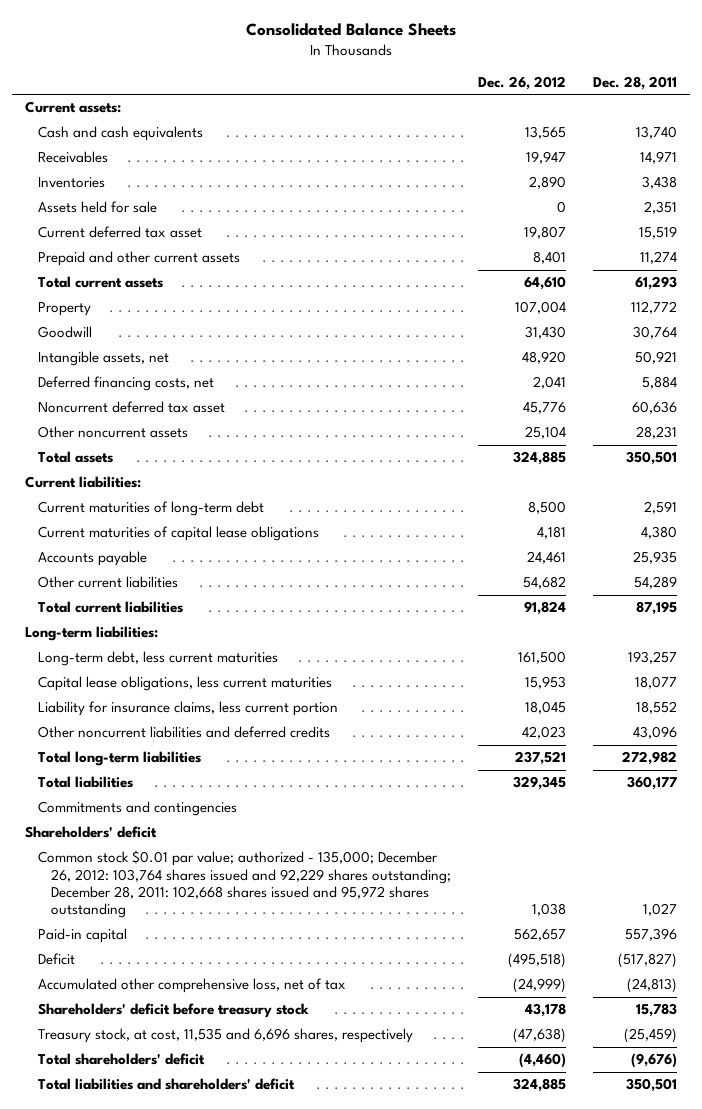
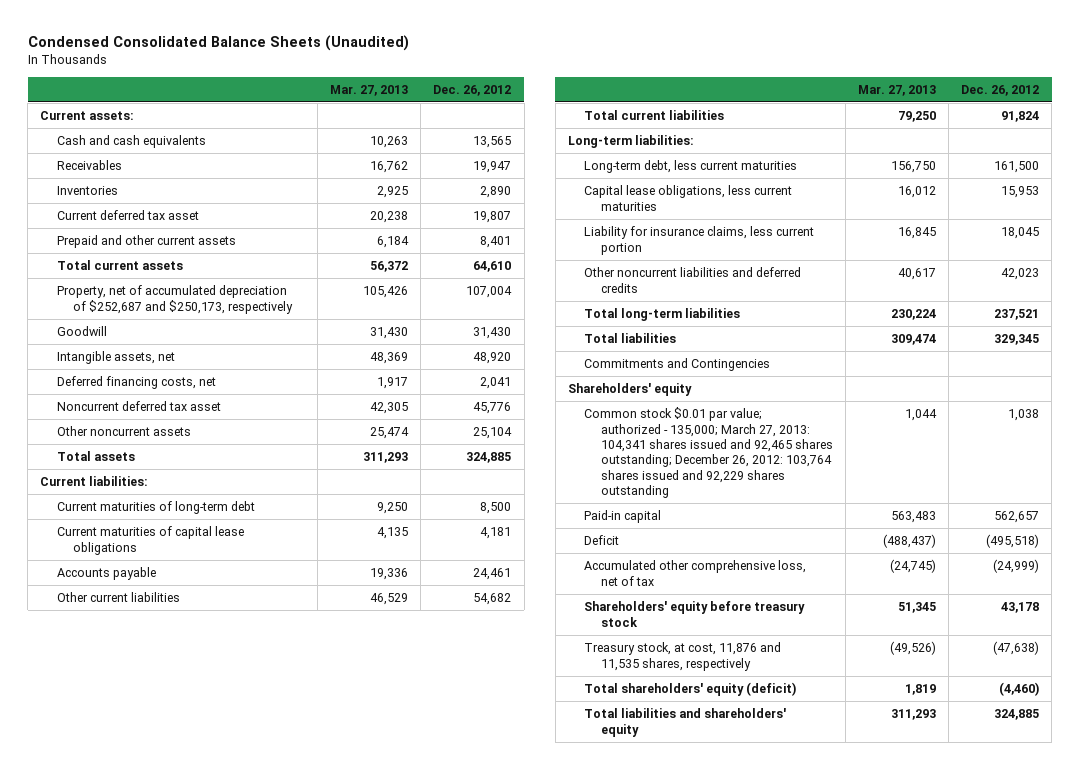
- Consolidated Balance Sheets
+ Condensed Consolidated Balance Sheets (Unaudited)
- | Dec. 26, 2012 | Dec. 28, 2011
+ | Mar. 27, 2013 | Dec. 26, 2012
- Assets held for sale | 0 | 2,351
- Property | 107,004 | 112,772
+ Property, net of accumulated depreciation of $252,687 and $250,173, respectively | 105,426 | 107,004
- Commitments and contingencies
- Shareholders' deficit
- Common stock $0.01 par value; authorized - 135,000; December 26, 2012: 103,764 shares issued and 92,229 shares outstanding; December 28, 2011: 102,668 shares issued and 95,972 shares outstanding | 1,038 | 1,027
+ Commitments and Contingencies
+ Shareholders' equity
+ Common stock $0.01 par value; authorized - 135,000; March 27, 2013: 104,341 shares issued and 92,465 shares outstanding; December 26, 2012: 103,764 shares issued and 92,229 shares outstanding | 1,044 | 1,038
- Shareholders' deficit before treasury stock | 43,178 | 15,783
- Treasury stock, at cost, 11,535 and 6,696 shares, respectively | (47,638) | (25,459)
- Total shareholders' deficit | (4,460) | (9,676)
- Total liabilities and shareholders' deficit | 324,885 | 350,501
+ Shareholders' equity before treasury stock | 51,345 | 43,178
+ Treasury stock, at cost, 11,876 and 11,535 shares, respectively | (49,526) | (47,638)
+ Total shareholders' equity (deficit) | 1,819 | (4,460)
+ Total liabilities and shareholders' equity | 311,293 | 324,885

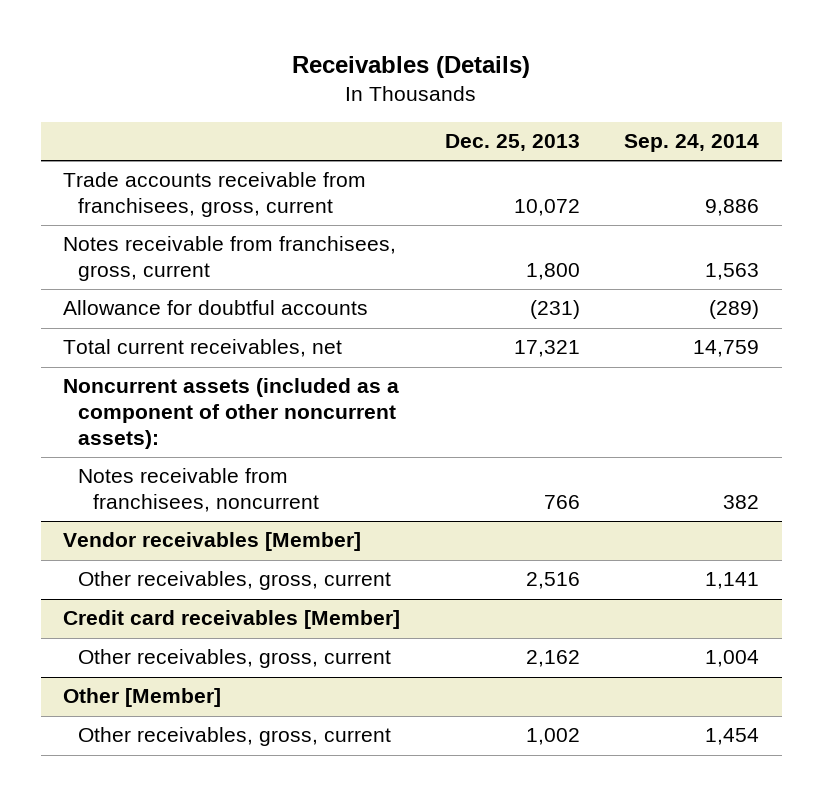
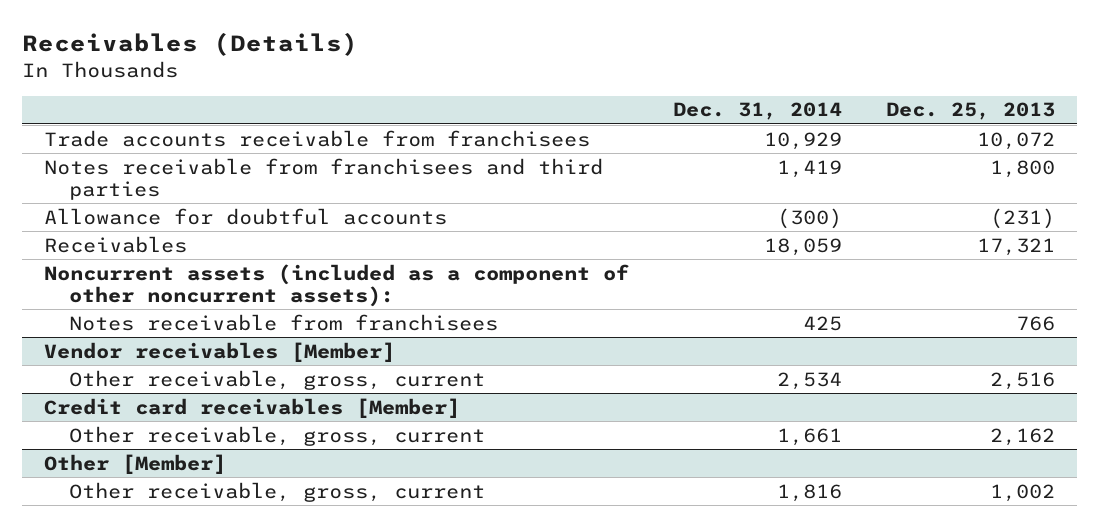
- | Dec. 25, 2013 | Sep. 24, 2014
+ | Dec. 31, 2014 | Dec. 25, 2013
- Trade accounts receivable from franchisees, gross, current | 10,072 | 9,886
- Notes receivable from franchisees, gross, current | 1,800 | 1,563
+ Trade accounts receivable from franchisees | 10,929 | 10,072
+ Notes receivable from franchisees and third parties | 1,419 | 1,800
- Total current receivables, net | 17,321 | 14,759
+ Receivables | 18,059 | 17,321
- Notes receivable from franchisees, noncurrent | 766 | 382
+ Notes receivable from franchisees | 425 | 766
@ Vendor receivables [Member]
- Other receivables, gross, current | 2,516 | 1,141
+ Other receivable, gross, current | 2,534 | 2,516
@ Credit card receivables [Member]
- Other receivables, gross, current | 2,162 | 1,004
+ Other receivable, gross, current | 1,661 | 2,162
@ Other [Member]
- Other receivables, gross, current | 1,002 | 1,454
+ Other receivable, gross, current | 1,816 | 1,002

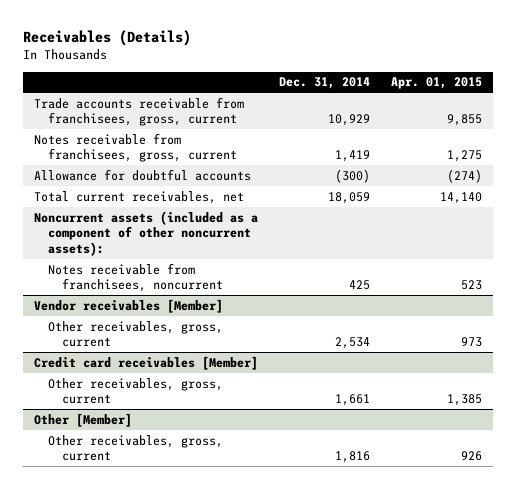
- | Dec. 31, 2014 | Dec. 25, 2013
+ | Dec. 31, 2014 | Apr. 01, 2015
- Trade accounts receivable from franchisees | 10,929 | 10,072
- Notes receivable from franchisees and third parties | 1,419 | 1,800
+ Trade accounts receivable from franchisees, gross, current | 10,929 | 9,855
+ Notes receivable from franchisees, gross, current | 1,419 | 1,275
- Receivables | 18,059 | 17,321
+ Total current receivables, net | 18,059 | 14,140
- Notes receivable from franchisees | 425 | 766
+ Notes receivable from franchisees, noncurrent | 425 | 523
@ Vendor receivables [Member]
- Other receivable, gross, current | 2,534 | 2,516
+ Other receivables, gross, current | 2,534 | 973
@ Credit card receivables [Member]
- Other receivable, gross, current | 1,661 | 2,162
+ Other receivables, gross, current | 1,661 | 1,385
@ Other [Member]
- Other receivable, gross, current | 1,816 | 1,002
+ Other receivables, gross, current | 1,816 | 926

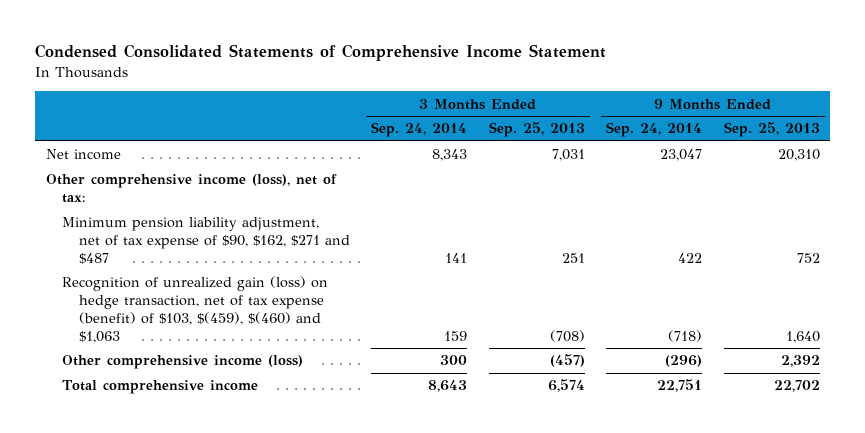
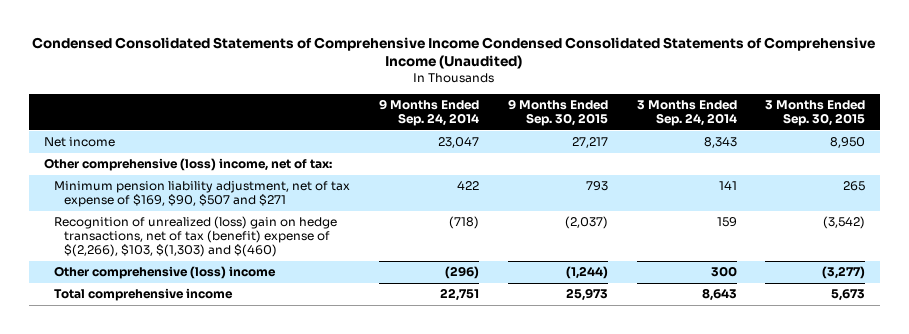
- Condensed Consolidated Statements of Comprehensive Income Statement
+ Condensed Consolidated Statements of Comprehensive Income Condensed Consolidated Statements of Comprehensive Income (Unaudited)
- | 3 Months Ended Sep. 24, 2014 | 3 Months Ended Sep. 25, 2013 | 9 Months Ended Sep. 24, 2014 | 9 Months Ended Sep. 25, 2013
+ | 9 Months Ended Sep. 24, 2014 | 9 Months Ended Sep. 30, 2015 | 3 Months Ended Sep. 24, 2014 | 3 Months Ended Sep. 30, 2015
- Other comprehensive income (loss), net of tax:
- Minimum pension liability adjustment, net of tax expense of $90, $162, $271 and $487 | 141 | 251 | 422 | 752
- Recognition of unrealized gain (loss) on hedge transaction, net of tax expense (benefit) of $103, $(459), $(460) and $1,063 | 159 | (708) | (718) | 1,640
- Other comprehensive income (loss) | 300 | (457) | (296) | 2,392
+ Other comprehensive (loss) income, net of tax:
+ Minimum pension liability adjustment, net of tax expense of $169, $90, $507 and $271 | 422 | 793 | 141 | 265
+ Recognition of unrealized (loss) gain on hedge transactions, net of tax (benefit) expense of $(2,266), $103, $(1,303) and $(460) | (718) | (2,037) | 159 | (3,542)
+ Other comprehensive (loss) income | (296) | (1,244) | 300 | (3,277)

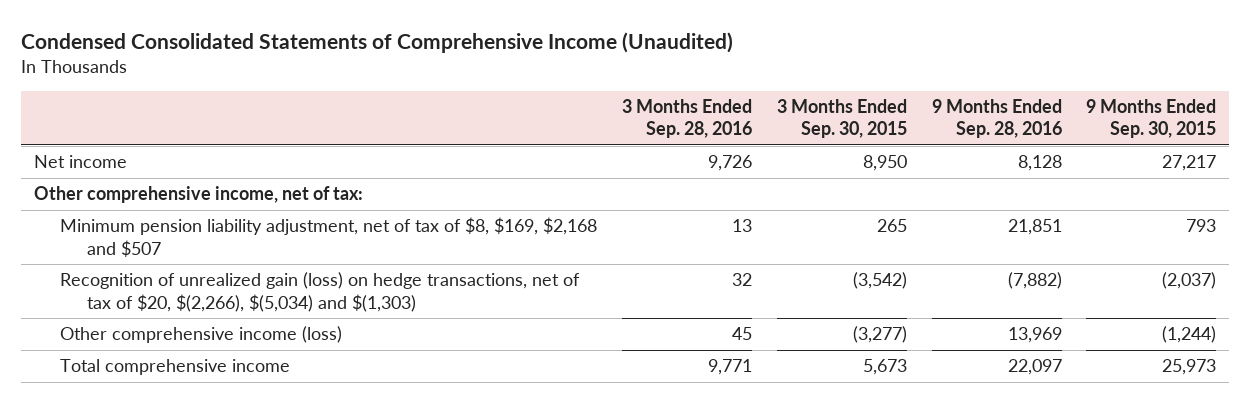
- Condensed Consolidated Statements of Comprehensive Income Condensed Consolidated Statements of Comprehensive Income (Unaudited)
+ Condensed Consolidated Statements of Comprehensive Income (Unaudited)
- | 9 Months Ended Sep. 24, 2014 | 9 Months Ended Sep. 30, 2015 | 3 Months Ended Sep. 24, 2014 | 3 Months Ended Sep. 30, 2015
+ | 3 Months Ended Sep. 28, 2016 | 3 Months Ended Sep. 30, 2015 | 9 Months Ended Sep. 28, 2016 | 9 Months Ended Sep. 30, 2015
- Other comprehensive (loss) income, net of tax:
- Minimum pension liability adjustment, net of tax expense of $169, $90, $507 and $271 | 422 | 793 | 141 | 265
- Recognition of unrealized (loss) gain on hedge transactions, net of tax (benefit) expense of $(2,266), $103, $(1,303) and $(460) | (718) | (2,037) | 159 | (3,542)
- Other comprehensive (loss) income | (296) | (1,244) | 300 | (3,277)
+ Other comprehensive income, net of tax:
+ Minimum pension liability adjustment, net of tax of $8, $169, $2,168 and $507 | 13 | 265 | 21,851 | 793
+ Recognition of unrealized gain (loss) on hedge transactions, net of tax of $20, $(2,266), $(5,034) and $(1,303) | 32 | (3,542) | (7,882) | (2,037)
+ Other comprehensive income (loss) | 45 | (3,277) | 13,969 | (1,244)

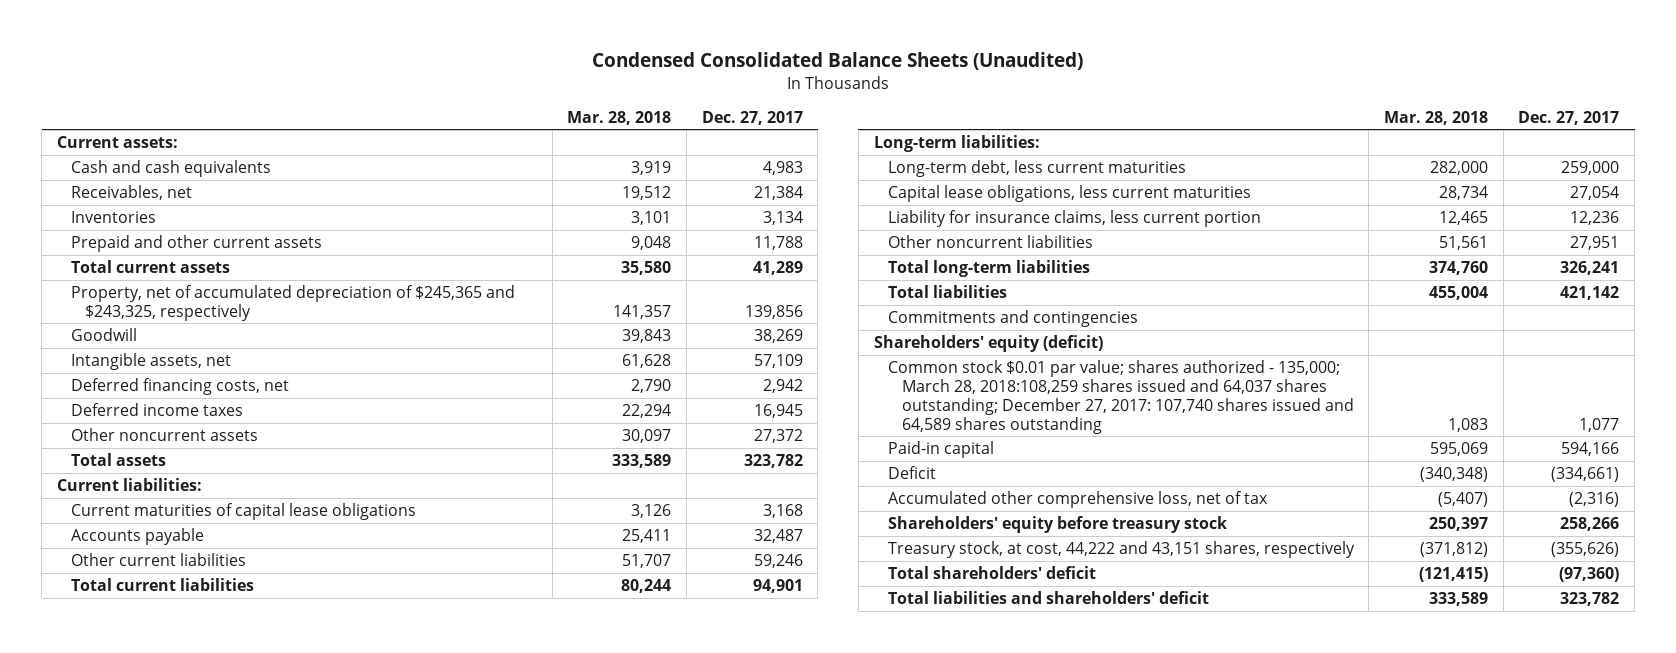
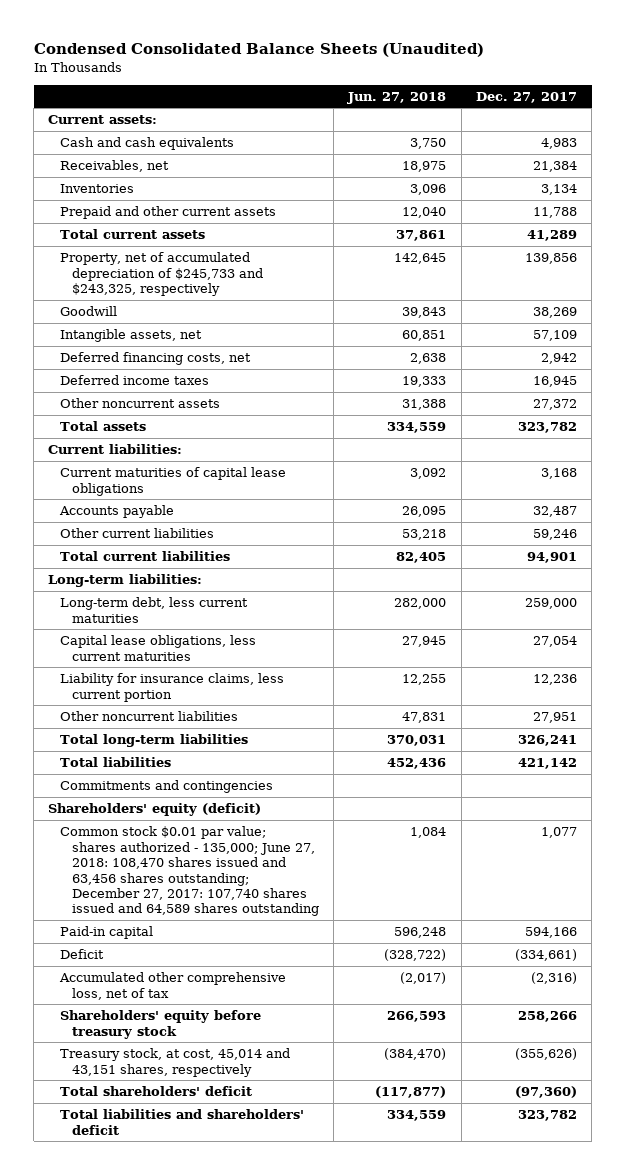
- | Mar. 28, 2018 | Dec. 27, 2017
+ | Jun. 27, 2018 | Dec. 27, 2017
- Property, net of accumulated depreciation of $245,365 and $243,325, respectively | 141,357 | 139,856
+ Property, net of accumulated depreciation of $245,733 and $243,325, respectively | 142,645 | 139,856
- Common stock $0.01 par value; shares authorized - 135,000; March 28, 2018:108,259 shares issued and 64,037 shares outstanding; December 27, 2017: 107,740 shares issued and 64,589 shares outstanding | 1,083 | 1,077
+ Common stock $0.01 par value; shares authorized - 135,000; June 27, 2018: 108,470 shares issued and 63,456 shares outstanding; December 27, 2017: 107,740 shares issued and 64,589 shares outstanding | 1,084 | 1,077
- Treasury stock, at cost, 44,222 and 43,151 shares, respectively | (371,812) | (355,626)
+ Treasury stock, at cost, 45,014 and 43,151 shares, respectively | (384,470) | (355,626)

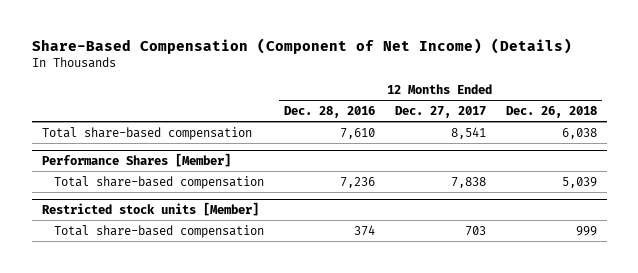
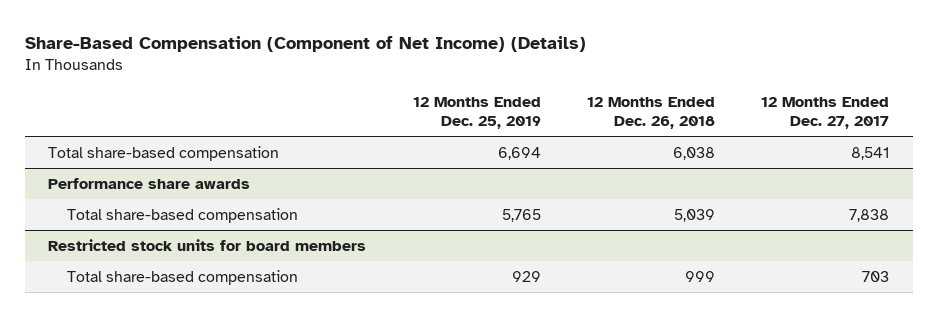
- | 12 Months Ended Dec. 28, 2016 | 12 Months Ended Dec. 27, 2017 | 12 Months Ended Dec. 26, 2018
+ | 12 Months Ended Dec. 25, 2019 | 12 Months Ended Dec. 26, 2018 | 12 Months Ended Dec. 27, 2017
- Performance Shares [Member]
+ Performance share awards
- Restricted stock units [Member]
+ Restricted stock units for board members

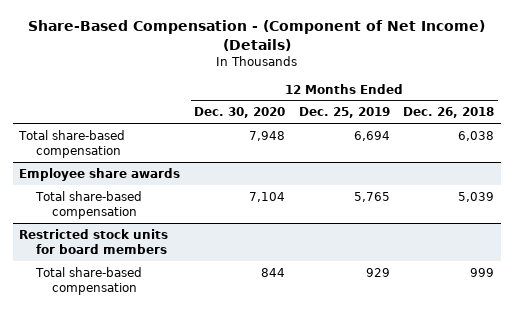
- Share-Based Compensation (Component of Net Income) (Details)
+ Share-Based Compensation - (Component of Net Income) (Details)
- | 12 Months Ended Dec. 25, 2019 | 12 Months Ended Dec. 26, 2018 | 12 Months Ended Dec. 27, 2017
+ | 12 Months Ended Dec. 30, 2020 | 12 Months Ended Dec. 25, 2019 | 12 Months Ended Dec. 26, 2018
- Performance share awards
+ Employee share awards

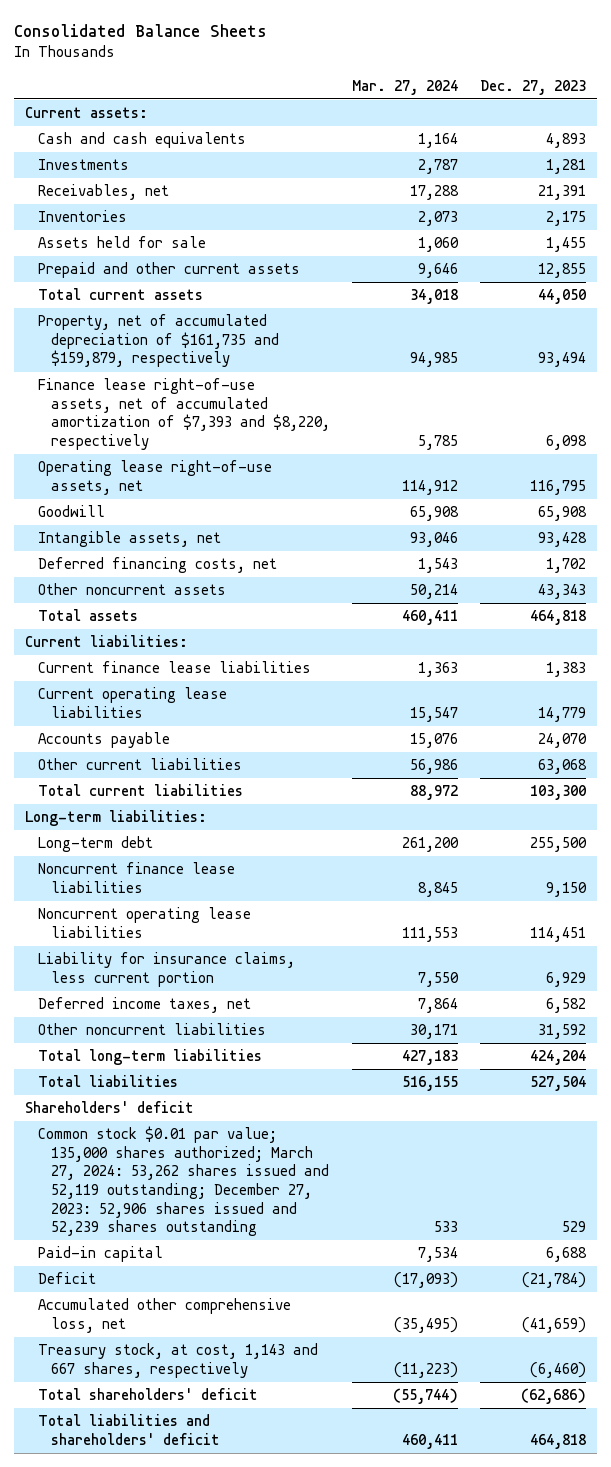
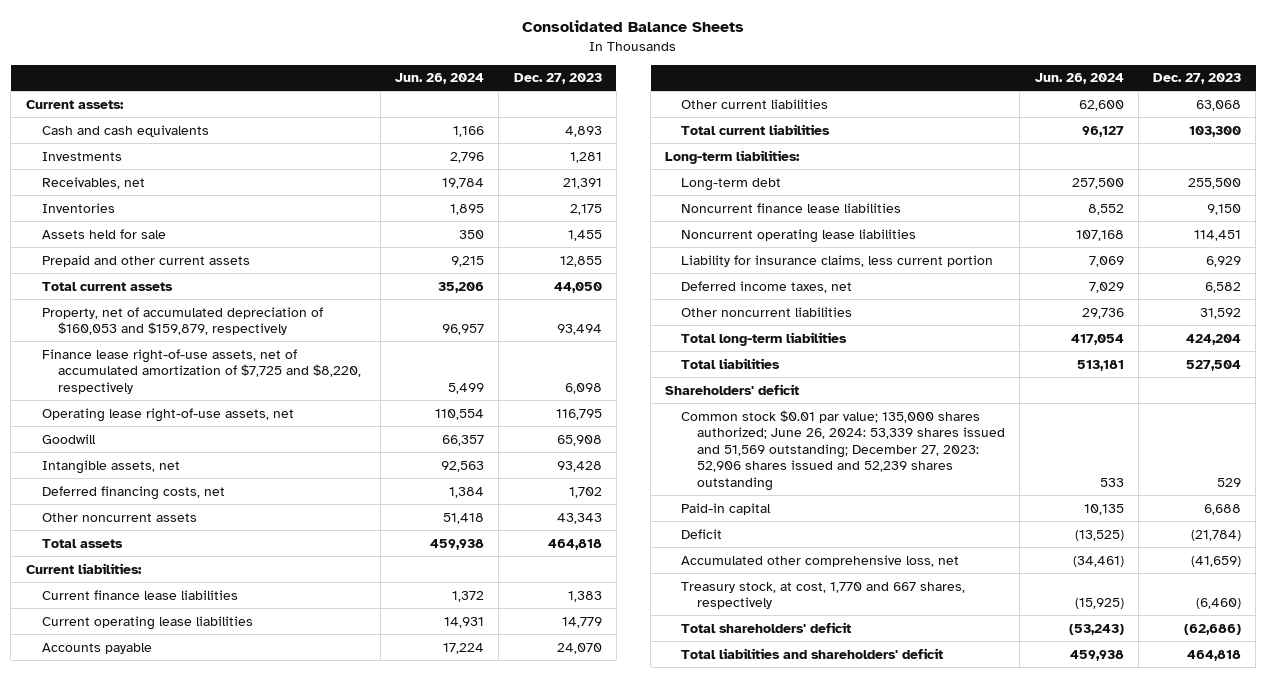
- | Mar. 27, 2024 | Dec. 27, 2023
+ | Jun. 26, 2024 | Dec. 27, 2023
- Property, net of accumulated depreciation of $161,735 and $159,879, respectively | 94,985 | 93,494
- Finance lease right-of-use assets, net of accumulated amortization of $7,393 and $8,220, respectively | 5,785 | 6,098
+ Property, net of accumulated depreciation of $160,053 and $159,879, respectively | 96,957 | 93,494
+ Finance lease right-of-use assets, net of accumulated amortization of $7,725 and $8,220, respectively | 5,499 | 6,098
- Common stock $0.01 par value; 135,000 shares authorized; March 27, 2024: 53,262 shares issued and 52,119 outstanding; December 27, 2023: 52,906 shares issued and 52,239 shares outstanding | 533 | 529
+ Common stock $0.01 par value; 135,000 shares authorized; June 26, 2024: 53,339 shares issued and 51,569 outstanding; December 27, 2023: 52,906 shares issued and 52,239 shares outstanding | 533 | 529
- Treasury stock, at cost, 1,143 and 667 shares, respectively | (11,223) | (6,460)
+ Treasury stock, at cost, 1,770 and 667 shares, respectively | (15,925) | (6,460)

